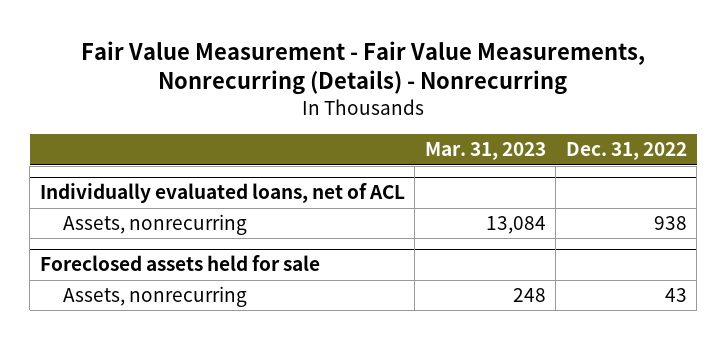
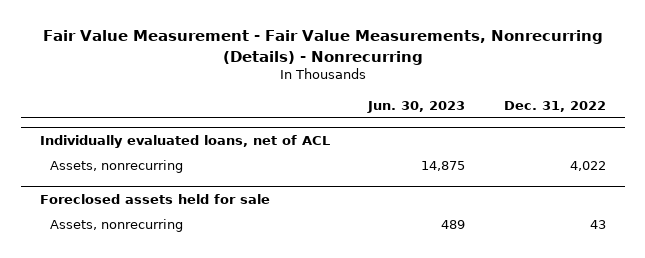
- | Mar. 31, 2023 | Dec. 31, 2022
+ | Jun. 30, 2023 | Dec. 31, 2022
@ Individually evaluated loans, net of ACL
- Assets, nonrecurring | 13,084 | 938
+ Assets, nonrecurring | 14,875 | 4,022

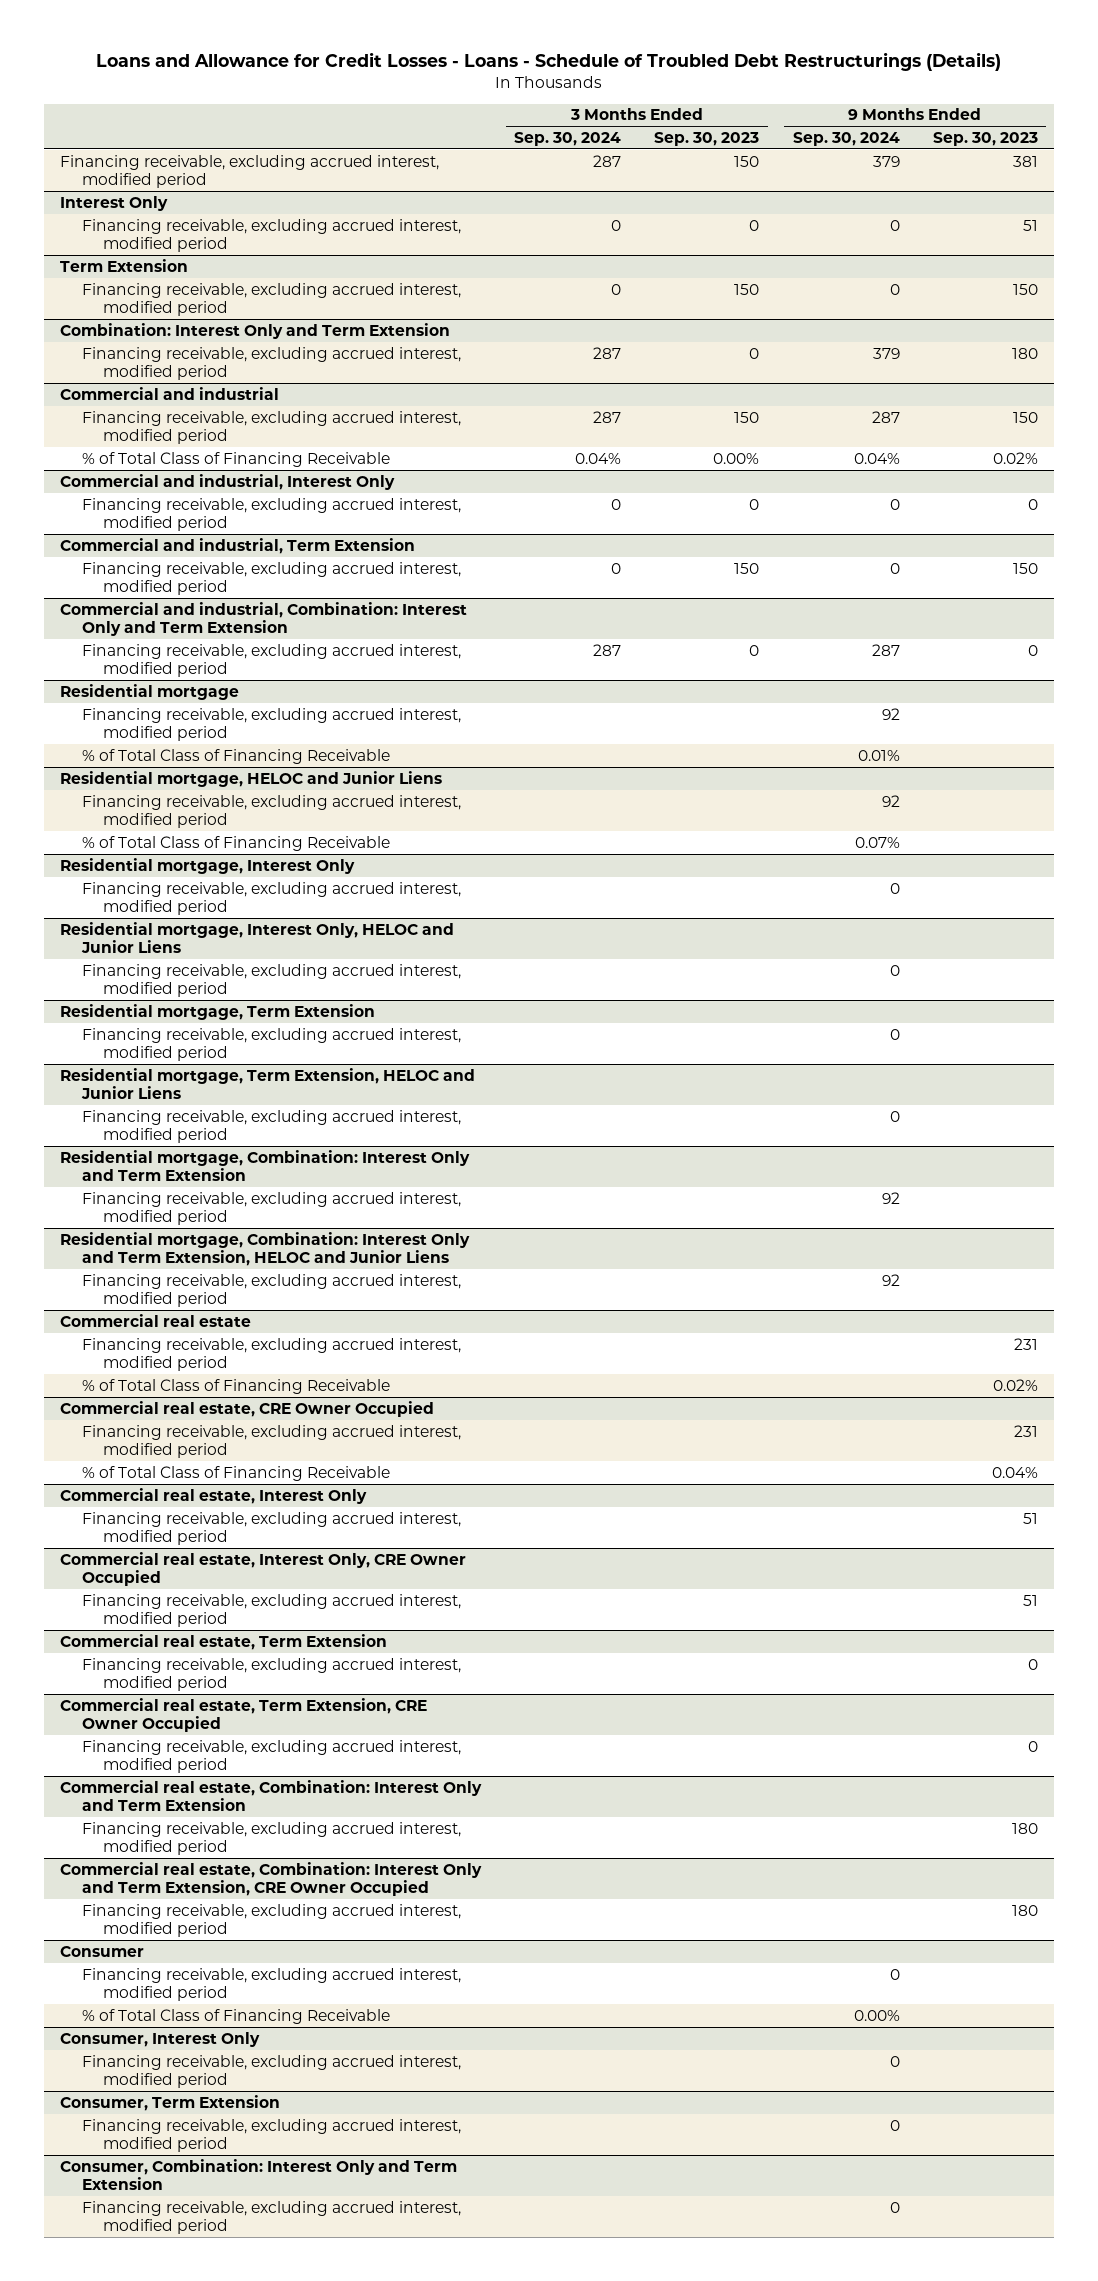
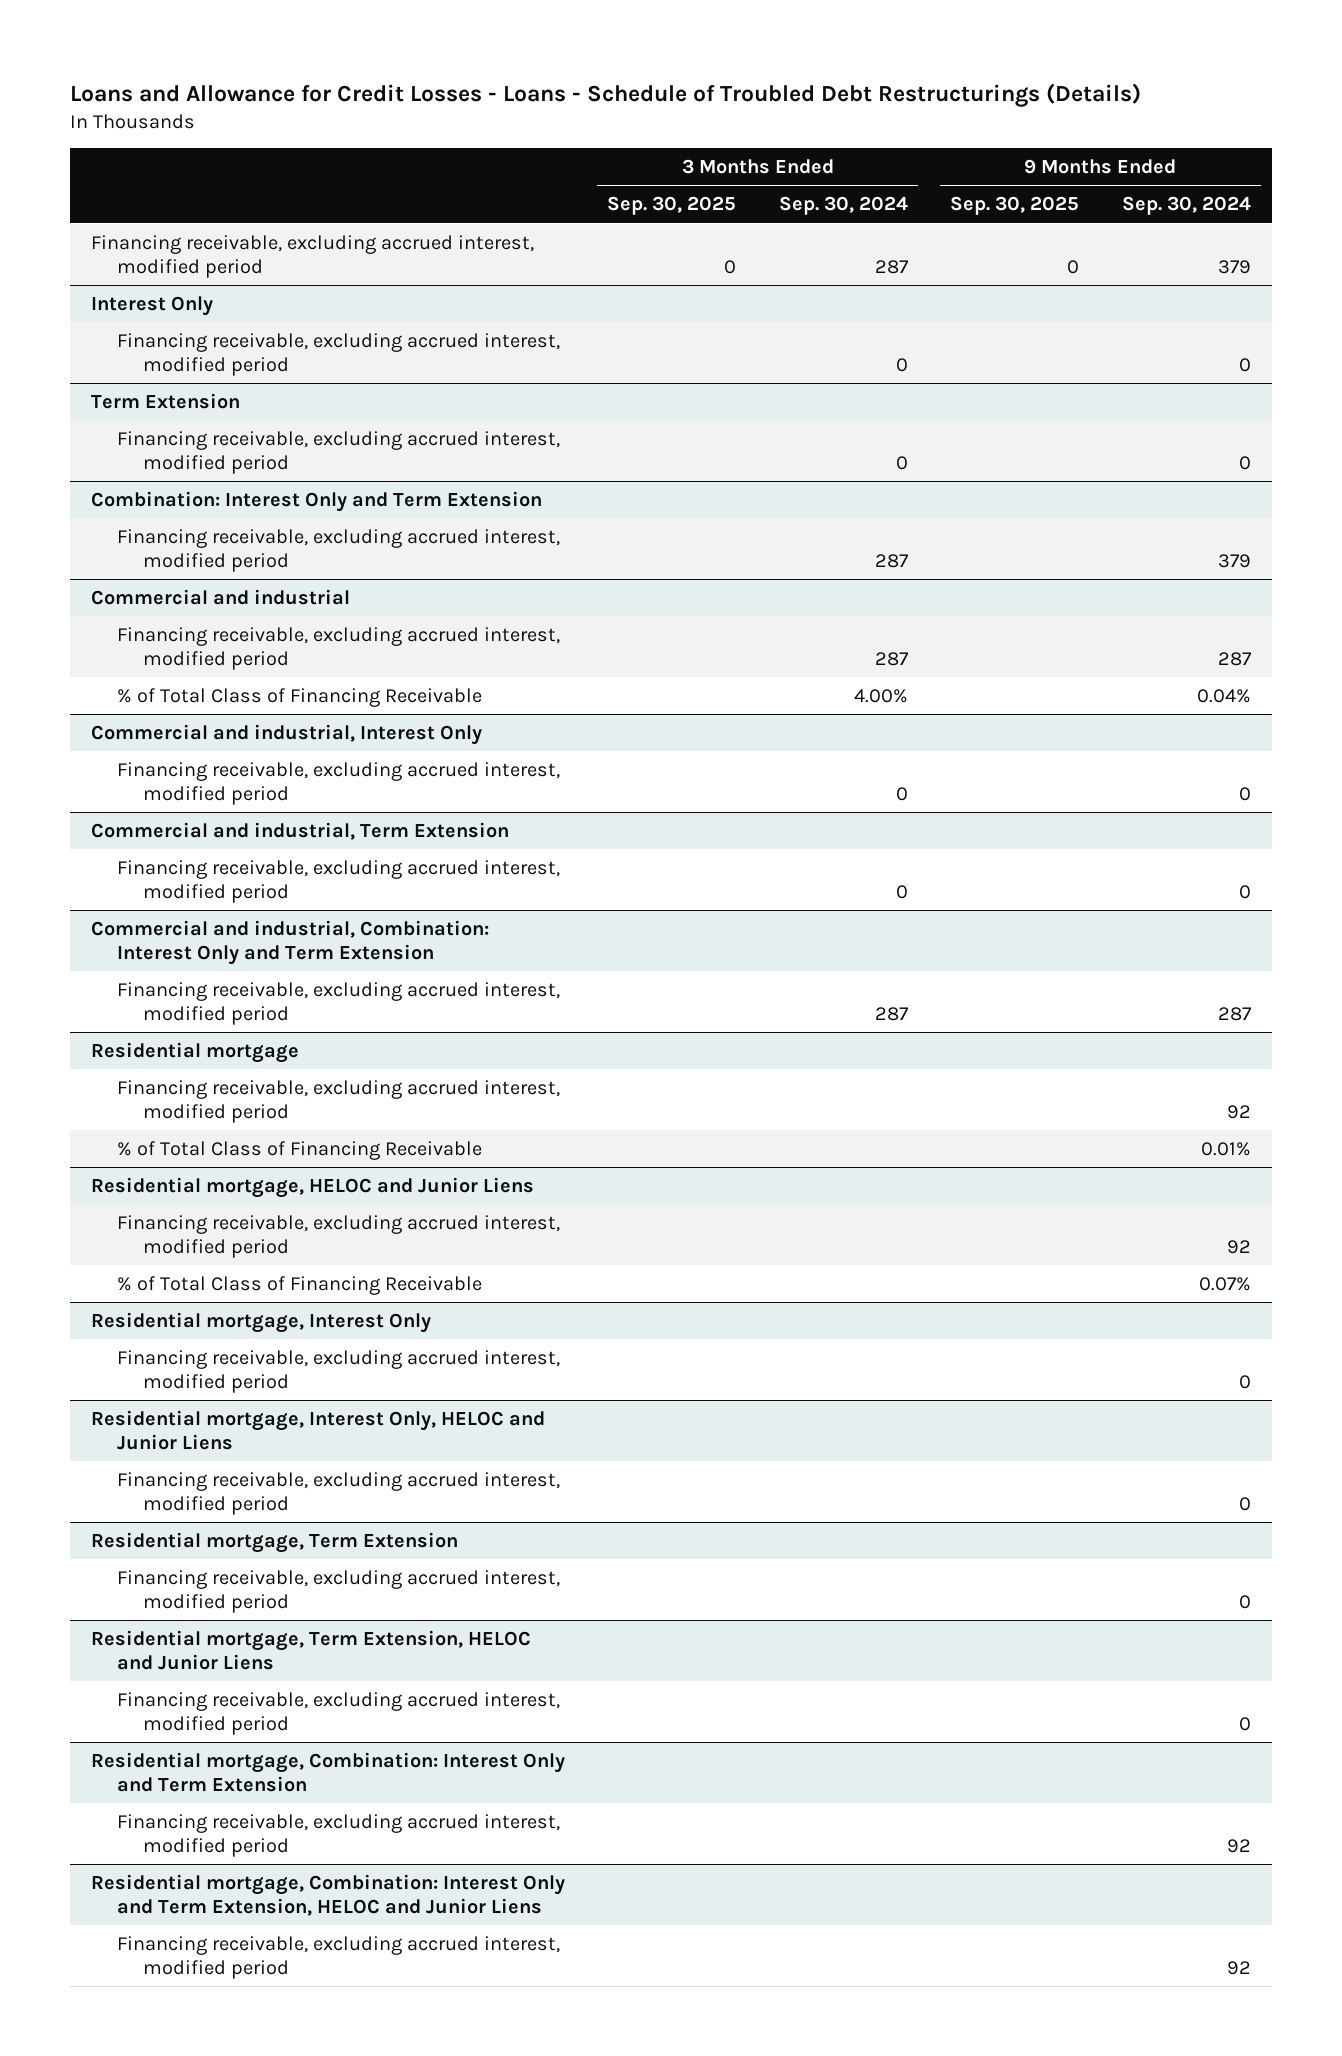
- | 3 Months Ended Sep. 30, 2024 | 3 Months Ended Sep. 30, 2023 | 9 Months Ended Sep. 30, 2024 | 9 Months Ended Sep. 30, 2023
+ | 3 Months Ended Sep. 30, 2025 | 3 Months Ended Sep. 30, 2024 | 9 Months Ended Sep. 30, 2025 | 9 Months Ended Sep. 30, 2024
@ Commercial and industrial
- % of Total Class of Financing Receivable | 0.04% | 0.00% | 0.04% | 0.02%
+ % of Total Class of Financing Receivable | | 4.00% | | 0.04%
- Commercial real estate
- Financing receivable, excluding accrued interest, modified period | | | | 231
- % of Total Class of Financing Receivable | | | | 0.02%
- Commercial real estate, CRE Owner Occupied
- Financing receivable, excluding accrued interest, modified period | | | | 231
- % of Total Class of Financing Receivable | | | | 0.04%
- Commercial real estate, Interest Only
- Financing receivable, excluding accrued interest, modified period | | | | 51
- Commercial real estate, Interest Only, CRE Owner Occupied
- Financing receivable, excluding accrued interest, modified period | | | | 51
- Commercial real estate, Term Extension
- Financing receivable, excluding accrued interest, modified period | | | | 0
- Commercial real estate, Term Extension, CRE Owner Occupied
- Financing receivable, excluding accrued interest, modified period | | | | 0
- Commercial real estate, Combination: Interest Only and Term Extension
- Financing receivable, excluding accrued interest, modified period | | | | 180
- Commercial real estate, Combination: Interest Only and Term Extension, CRE Owner Occupied
- Financing receivable, excluding accrued interest, modified period | | | | 180
- Consumer
- Financing receivable, excluding accrued interest, modified period | | | 0 |
- % of Total Class of Financing Receivable | | | 0.00% |
- Consumer, Interest Only
- Financing receivable, excluding accrued interest, modified period | | | 0 |
- Consumer, Term Extension
- Financing receivable, excluding accrued interest, modified period | | | 0 |
- Consumer, Combination: Interest Only and Term Extension
- Financing receivable, excluding accrued interest, modified period | | | 0 |

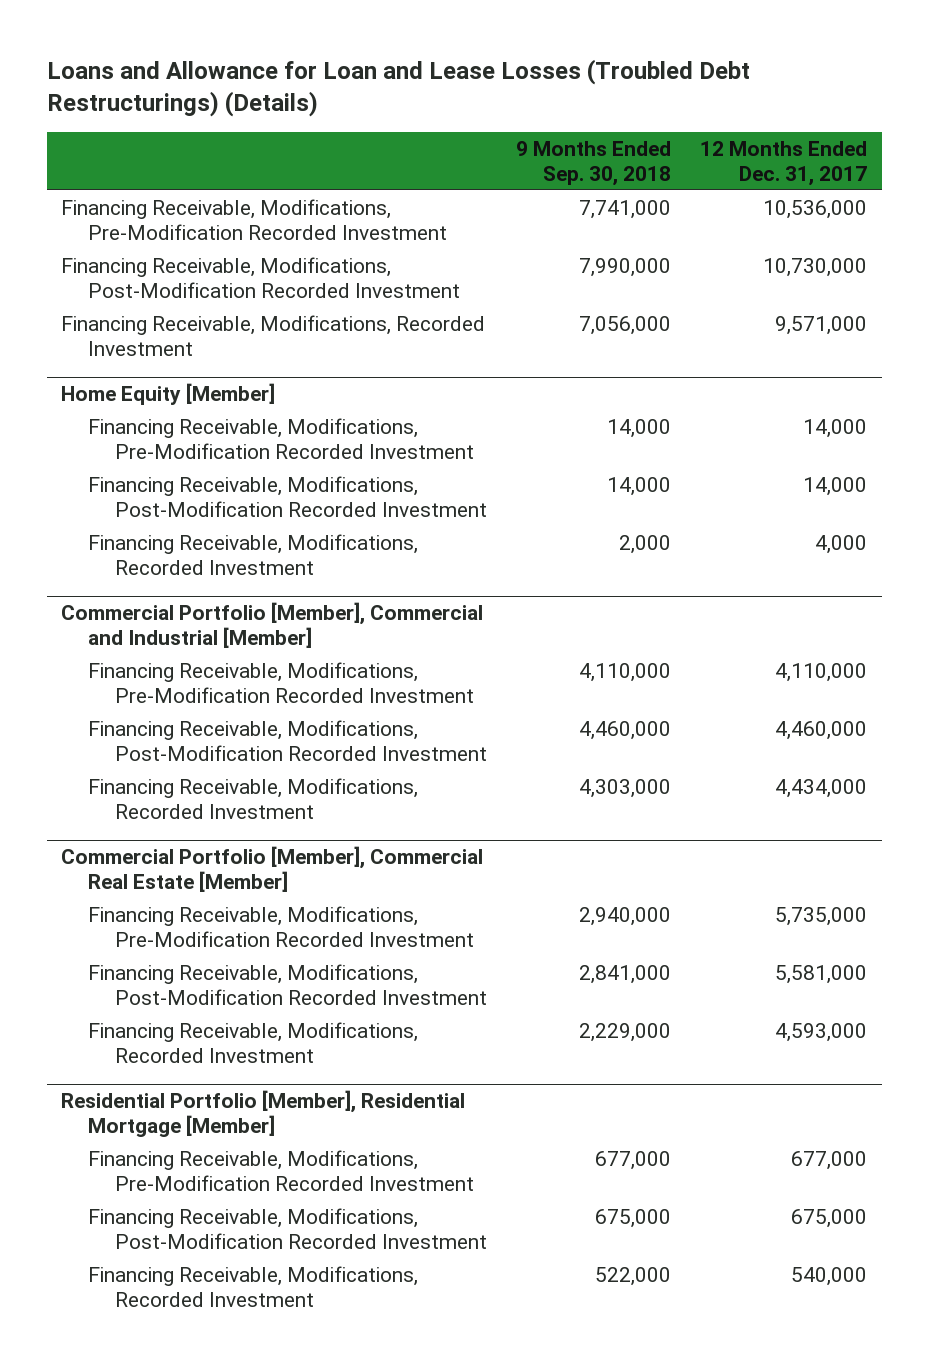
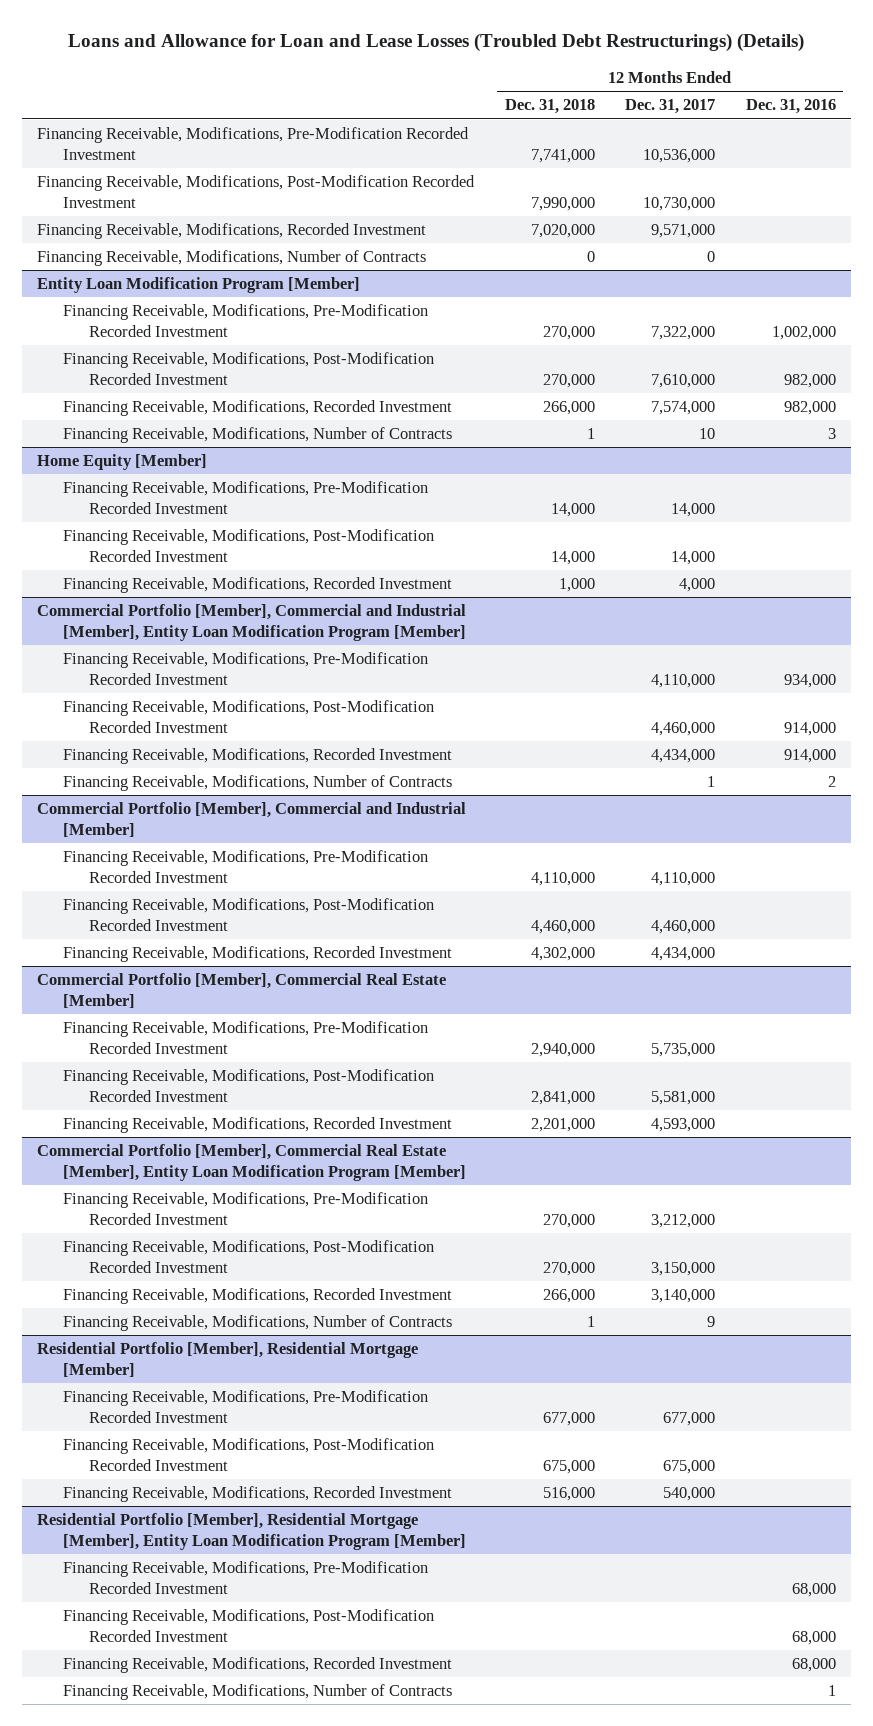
- | 9 Months Ended Sep. 30, 2018 | 12 Months Ended Dec. 31, 2017
+ | 12 Months Ended Dec. 31, 2018 | 12 Months Ended Dec. 31, 2017 | 12 Months Ended Dec. 31, 2016
+ Financing Receivable, Modifications, Number of Contracts | 0 | 0 |
+ Entity Loan Modification Program [Member]
+ Financing Receivable, Modifications, Pre-Modification Recorded Investment | 270,000 | 7,322,000 | 1,002,000
+ Financing Receivable, Modifications, Post-Modification Recorded Investment | 270,000 | 7,610,000 | 982,000
+ Financing Receivable, Modifications, Recorded Investment | 266,000 | 7,574,000 | 982,000
+ Financing Receivable, Modifications, Number of Contracts | 1 | 10 | 3
+ Commercial Portfolio [Member], Commercial and Industrial [Member], Entity Loan Modification Program [Member]
+ Financing Receivable, Modifications, Pre-Modification Recorded Investment | | 4,110,000 | 934,000
+ Financing Receivable, Modifications, Post-Modification Recorded Investment | | 4,460,000 | 914,000
+ Financing Receivable, Modifications, Recorded Investment | | 4,434,000 | 914,000
+ Financing Receivable, Modifications, Number of Contracts | | 1 | 2
+ Commercial Portfolio [Member], Commercial Real Estate [Member], Entity Loan Modification Program [Member]
+ Financing Receivable, Modifications, Pre-Modification Recorded Investment | 270,000 | 3,212,000 |
+ Financing Receivable, Modifications, Post-Modification Recorded Investment | 270,000 | 3,150,000 |
+ Financing Receivable, Modifications, Recorded Investment | 266,000 | 3,140,000 |
+ Financing Receivable, Modifications, Number of Contracts | 1 | 9 |
+ Residential Portfolio [Member], Residential Mortgage [Member], Entity Loan Modification Program [Member]
+ Financing Receivable, Modifications, Pre-Modification Recorded Investment | | | 68,000
+ Financing Receivable, Modifications, Post-Modification Recorded Investment | | | 68,000
+ Financing Receivable, Modifications, Recorded Investment | | | 68,000
+ Financing Receivable, Modifications, Number of Contracts | | | 1

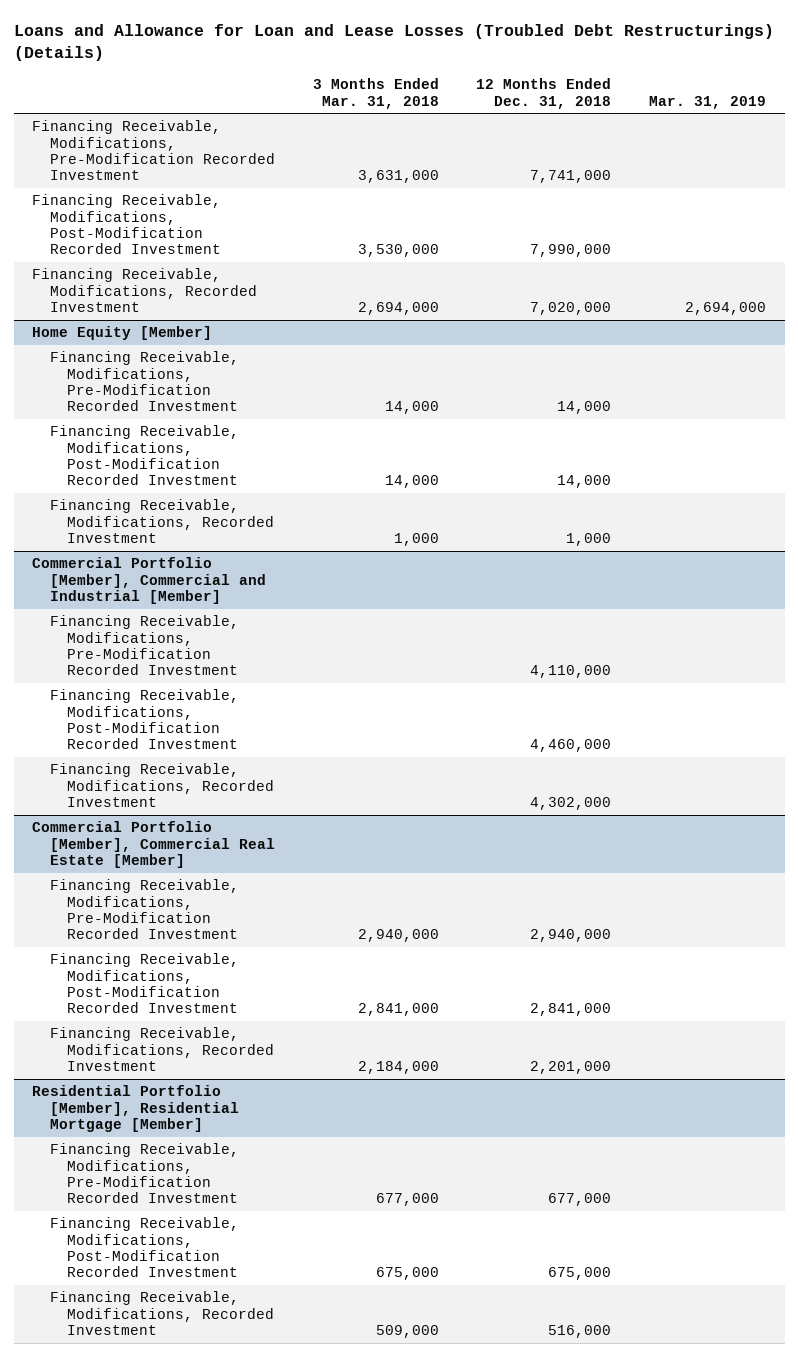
- | 12 Months Ended Dec. 31, 2018 | 12 Months Ended Dec. 31, 2017 | 12 Months Ended Dec. 31, 2016
+ | 3 Months Ended Mar. 31, 2018 | 12 Months Ended Dec. 31, 2018 | Mar. 31, 2019
- Financing Receivable, Modifications, Number of Contracts | 0 | 0 |
- Entity Loan Modification Program [Member]
- Financing Receivable, Modifications, Pre-Modification Recorded Investment | 270,000 | 7,322,000 | 1,002,000
- Financing Receivable, Modifications, Post-Modification Recorded Investment | 270,000 | 7,610,000 | 982,000
- Financing Receivable, Modifications, Recorded Investment | 266,000 | 7,574,000 | 982,000
- Financing Receivable, Modifications, Number of Contracts | 1 | 10 | 3
- Commercial Portfolio [Member], Commercial and Industrial [Member], Entity Loan Modification Program [Member]
- Financing Receivable, Modifications, Pre-Modification Recorded Investment | | 4,110,000 | 934,000
- Financing Receivable, Modifications, Post-Modification Recorded Investment | | 4,460,000 | 914,000
- Financing Receivable, Modifications, Recorded Investment | | 4,434,000 | 914,000
- Financing Receivable, Modifications, Number of Contracts | | 1 | 2
- Commercial Portfolio [Member], Commercial Real Estate [Member], Entity Loan Modification Program [Member]
- Financing Receivable, Modifications, Pre-Modification Recorded Investment | 270,000 | 3,212,000 |
- Financing Receivable, Modifications, Post-Modification Recorded Investment | 270,000 | 3,150,000 |
- Financing Receivable, Modifications, Recorded Investment | 266,000 | 3,140,000 |
- Financing Receivable, Modifications, Number of Contracts | 1 | 9 |
- Residential Portfolio [Member], Residential Mortgage [Member], Entity Loan Modification Program [Member]
- Financing Receivable, Modifications, Pre-Modification Recorded Investment | | | 68,000
- Financing Receivable, Modifications, Post-Modification Recorded Investment | | | 68,000
- Financing Receivable, Modifications, Recorded Investment | | | 68,000
- Financing Receivable, Modifications, Number of Contracts | | | 1

